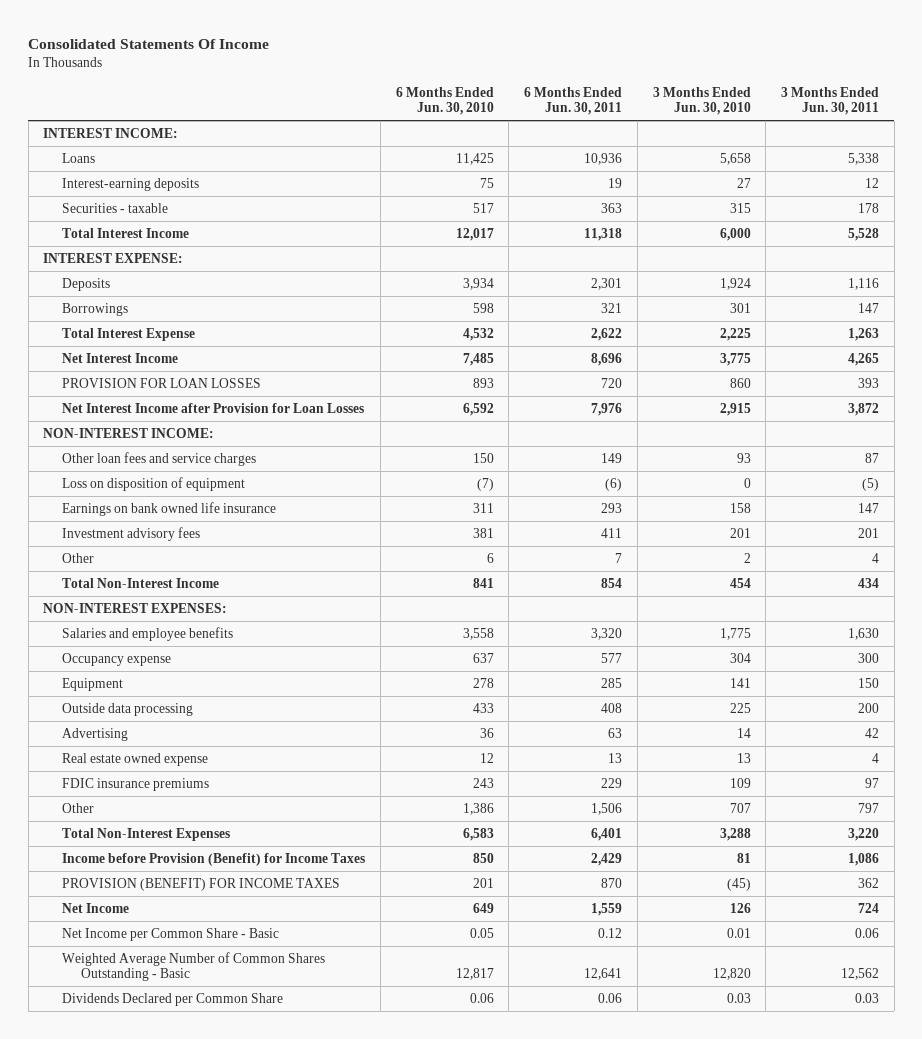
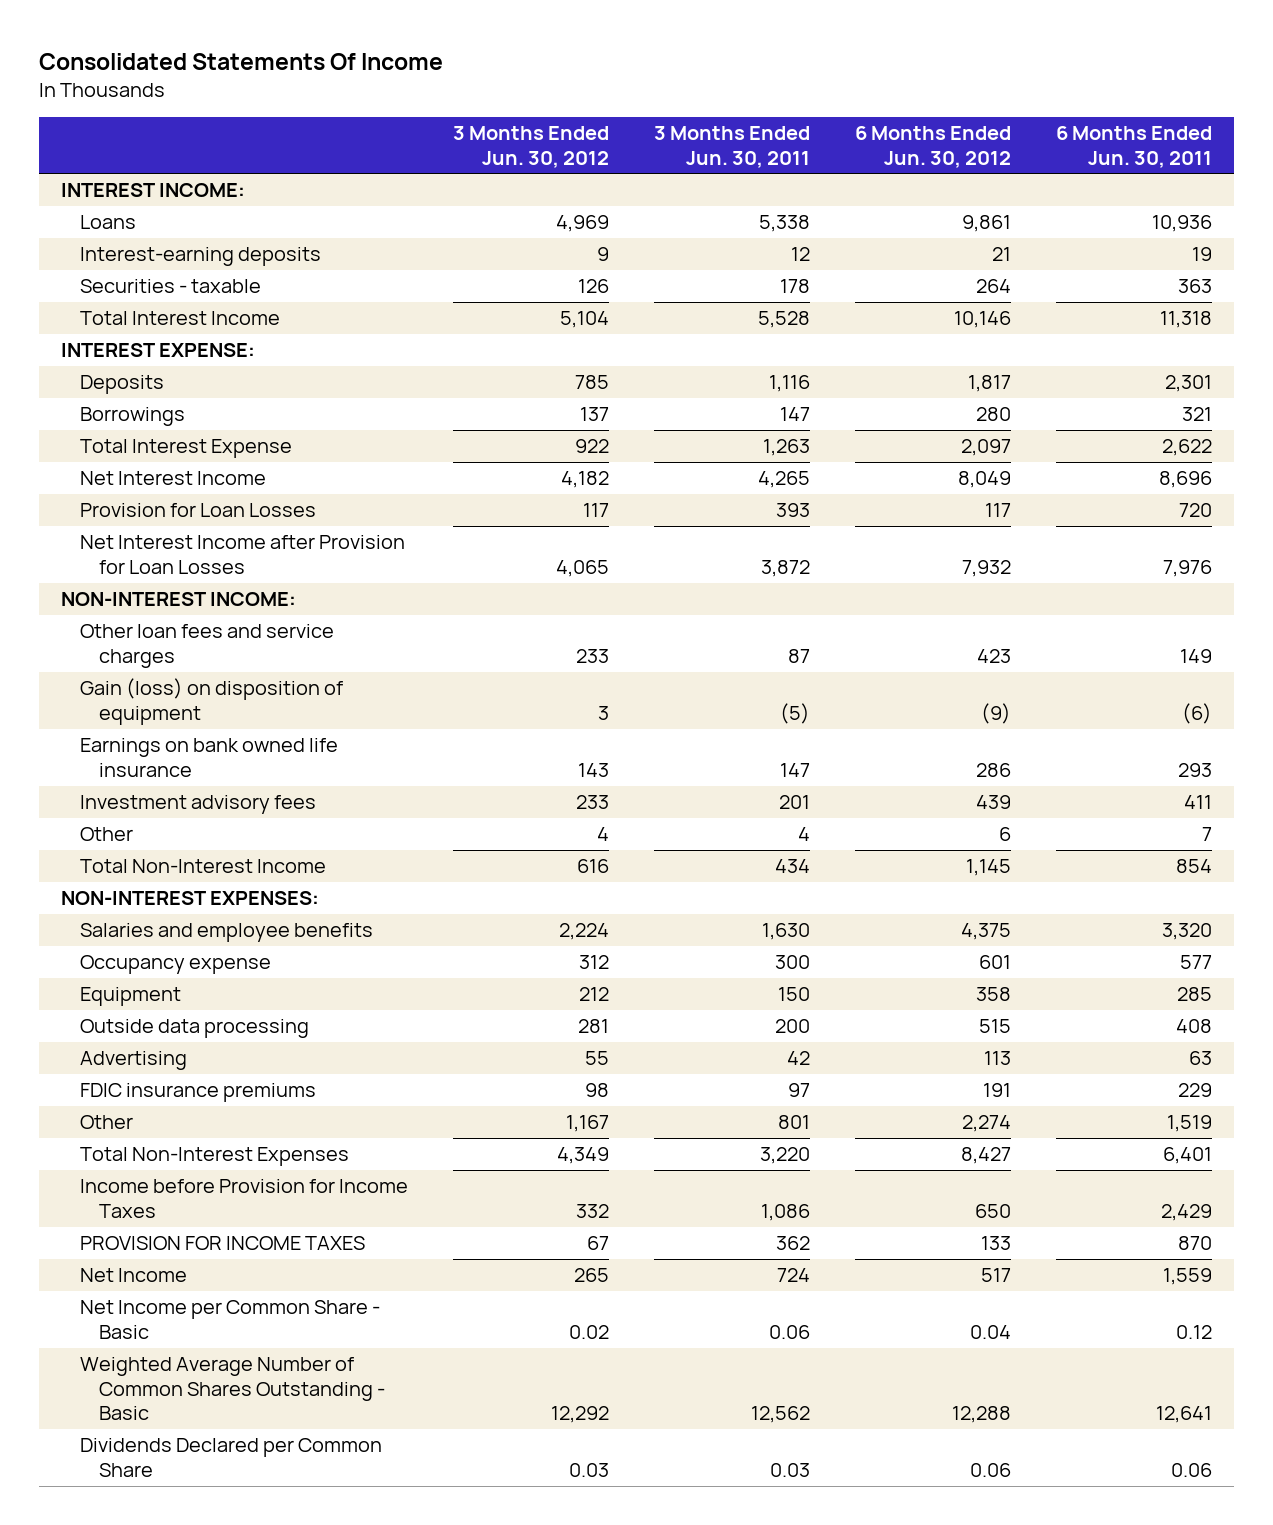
- | 6 Months Ended Jun. 30, 2010 | 6 Months Ended Jun. 30, 2011 | 3 Months Ended Jun. 30, 2010 | 3 Months Ended Jun. 30, 2011
+ | 3 Months Ended Jun. 30, 2012 | 3 Months Ended Jun. 30, 2011 | 6 Months Ended Jun. 30, 2012 | 6 Months Ended Jun. 30, 2011
- PROVISION FOR LOAN LOSSES | 893 | 720 | 860 | 393
+ Provision for Loan Losses | 117 | 393 | 117 | 720
- Loss on disposition of equipment | (7) | (6) | 0 | (5)
+ Gain (loss) on disposition of equipment | 3 | (5) | (9) | (6)
- Real estate owned expense | 12 | 13 | 13 | 4
- Other | 1,386 | 1,506 | 707 | 797
+ Other | 1,167 | 801 | 2,274 | 1,519
- Income before Provision (Benefit) for Income Taxes | 850 | 2,429 | 81 | 1,086
- PROVISION (BENEFIT) FOR INCOME TAXES | 201 | 870 | (45) | 362
+ Income before Provision for Income Taxes | 332 | 1,086 | 650 | 2,429
+ PROVISION FOR INCOME TAXES | 67 | 362 | 133 | 870

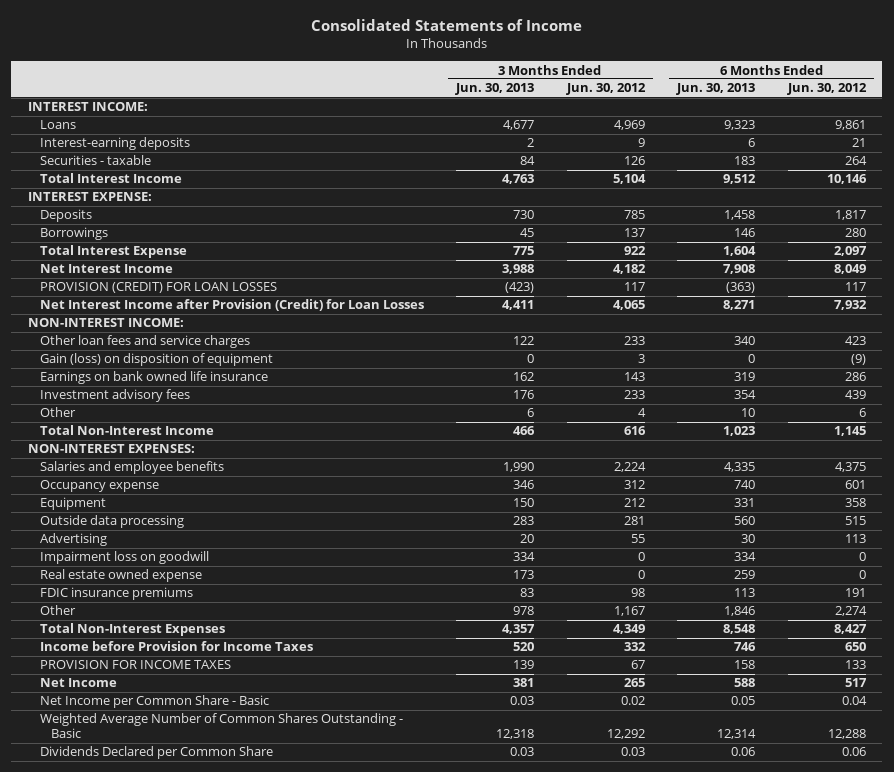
- Consolidated Statements Of Income
+ Consolidated Statements of Income
- | 3 Months Ended Jun. 30, 2012 | 3 Months Ended Jun. 30, 2011 | 6 Months Ended Jun. 30, 2012 | 6 Months Ended Jun. 30, 2011
+ | 3 Months Ended Jun. 30, 2013 | 3 Months Ended Jun. 30, 2012 | 6 Months Ended Jun. 30, 2013 | 6 Months Ended Jun. 30, 2012
- Provision for Loan Losses | 117 | 393 | 117 | 720
- Net Interest Income after Provision for Loan Losses | 4,065 | 3,872 | 7,932 | 7,976
+ PROVISION (CREDIT) FOR LOAN LOSSES | (423) | 117 | (363) | 117
+ Net Interest Income after Provision (Credit) for Loan Losses | 4,411 | 4,065 | 8,271 | 7,932
+ Impairment loss on goodwill | 334 | 0 | 334 | 0
+ Real estate owned expense | 173 | 0 | 259 | 0

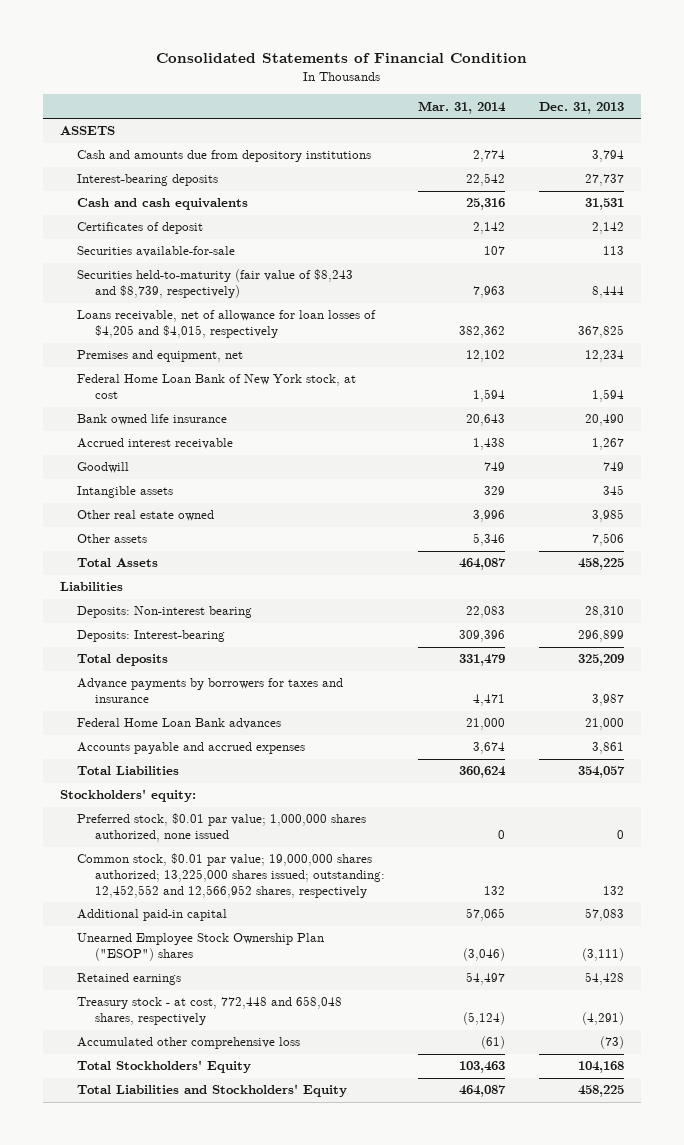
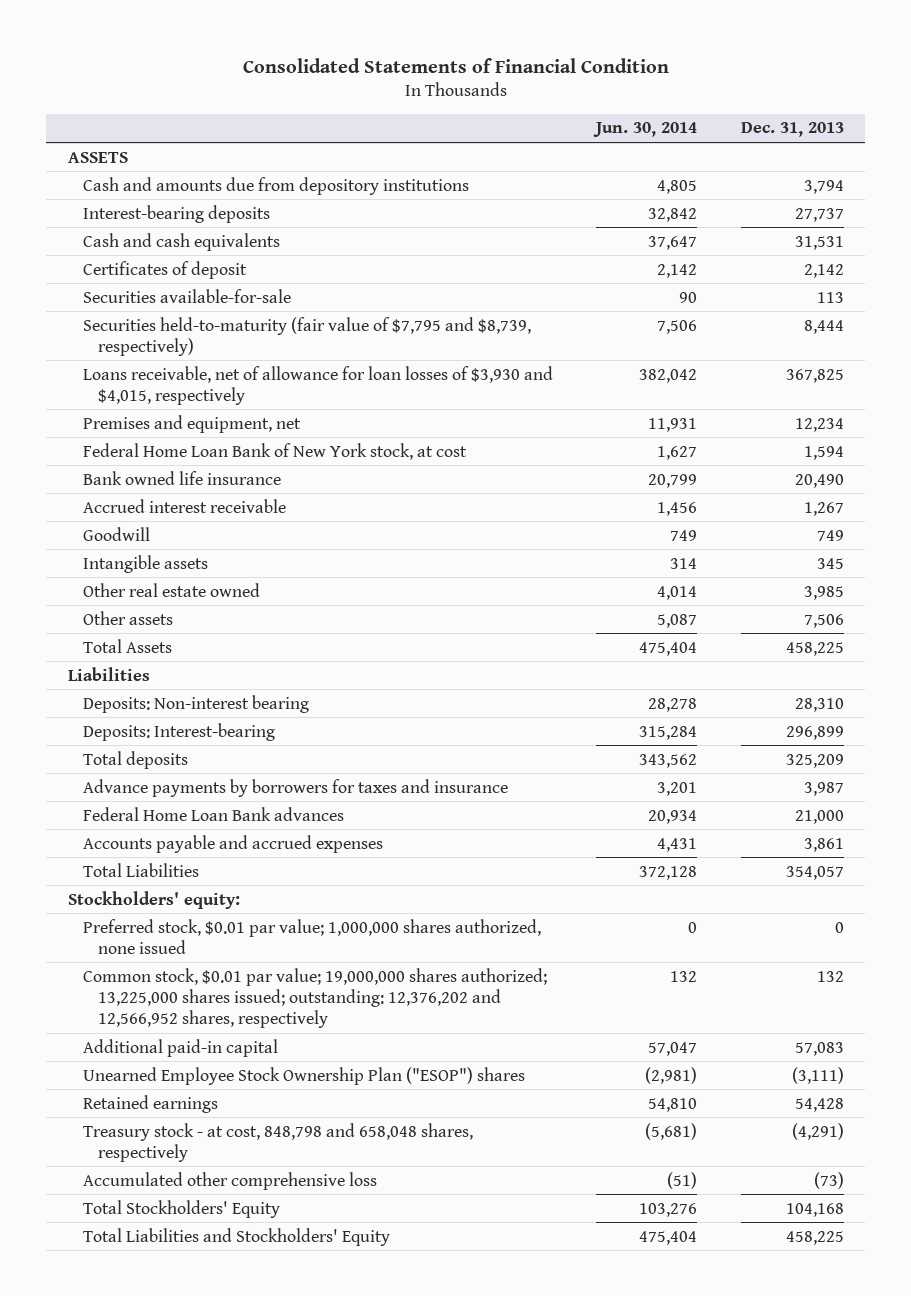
- | Mar. 31, 2014 | Dec. 31, 2013
+ | Jun. 30, 2014 | Dec. 31, 2013
- Securities held-to-maturity (fair value of $8,243 and $8,739, respectively) | 7,963 | 8,444
- Loans receivable, net of allowance for loan losses of $4,205 and $4,015, respectively | 382,362 | 367,825
+ Securities held-to-maturity (fair value of $7,795 and $8,739, respectively) | 7,506 | 8,444
+ Loans receivable, net of allowance for loan losses of $3,930 and $4,015, respectively | 382,042 | 367,825
- Common stock, $0.01 par value; 19,000,000 shares authorized; 13,225,000 shares issued; outstanding: 12,452,552 and 12,566,952 shares, respectively | 132 | 132
+ Common stock, $0.01 par value; 19,000,000 shares authorized; 13,225,000 shares issued; outstanding: 12,376,202 and 12,566,952 shares, respectively | 132 | 132
- Treasury stock - at cost, 772,448 and 658,048 shares, respectively | (5,124) | (4,291)
+ Treasury stock - at cost, 848,798 and 658,048 shares, respectively | (5,681) | (4,291)

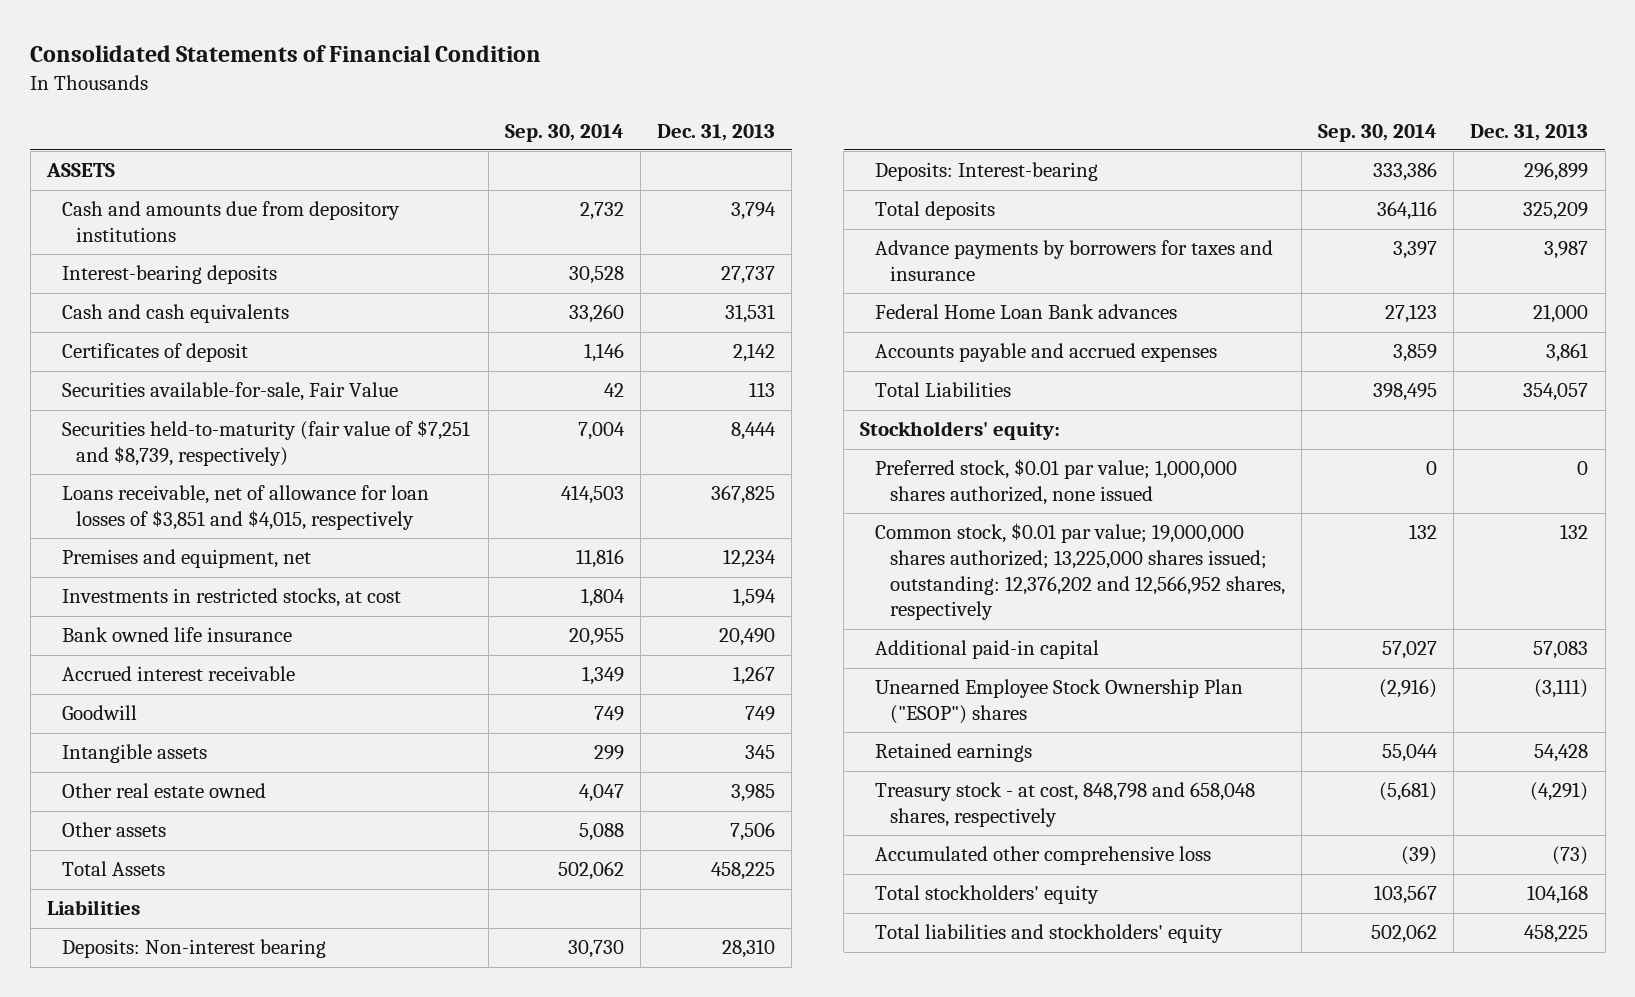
- | Jun. 30, 2014 | Dec. 31, 2013
+ | Sep. 30, 2014 | Dec. 31, 2013
- Securities available-for-sale | 90 | 113
- Securities held-to-maturity (fair value of $7,795 and $8,739, respectively) | 7,506 | 8,444
- Loans receivable, net of allowance for loan losses of $3,930 and $4,015, respectively | 382,042 | 367,825
+ Securities available-for-sale, Fair Value | 42 | 113
+ Securities held-to-maturity (fair value of $7,251 and $8,739, respectively) | 7,004 | 8,444
+ Loans receivable, net of allowance for loan losses of $3,851 and $4,015, respectively | 414,503 | 367,825
- Federal Home Loan Bank of New York stock, at cost | 1,627 | 1,594
+ Investments in restricted stocks, at cost | 1,804 | 1,594
- Total Stockholders' Equity | 103,276 | 104,168
- Total Liabilities and Stockholders' Equity | 475,404 | 458,225
+ Total stockholders' equity | 103,567 | 104,168
+ Total liabilities and stockholders' equity | 502,062 | 458,225

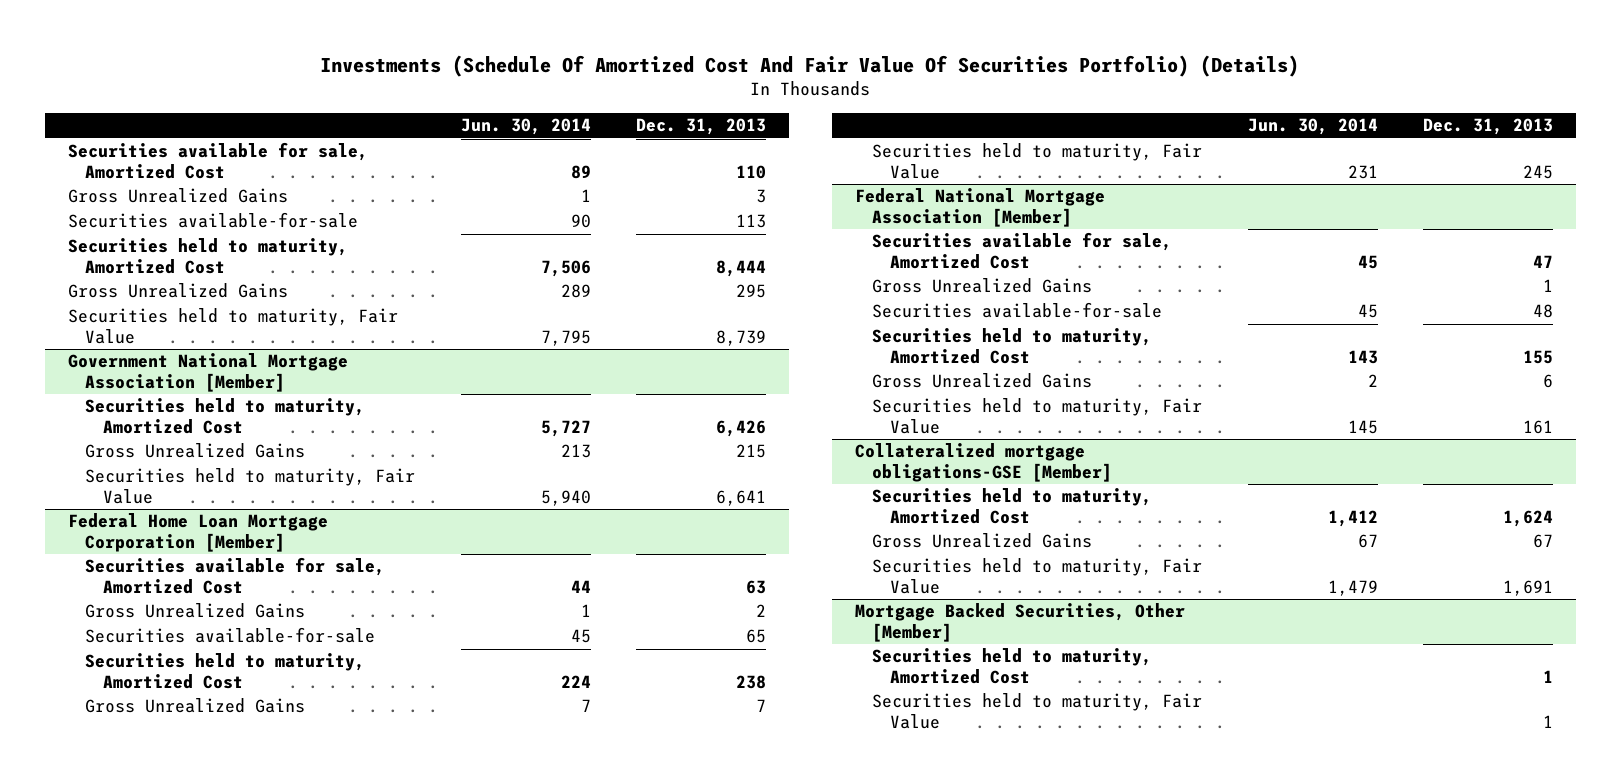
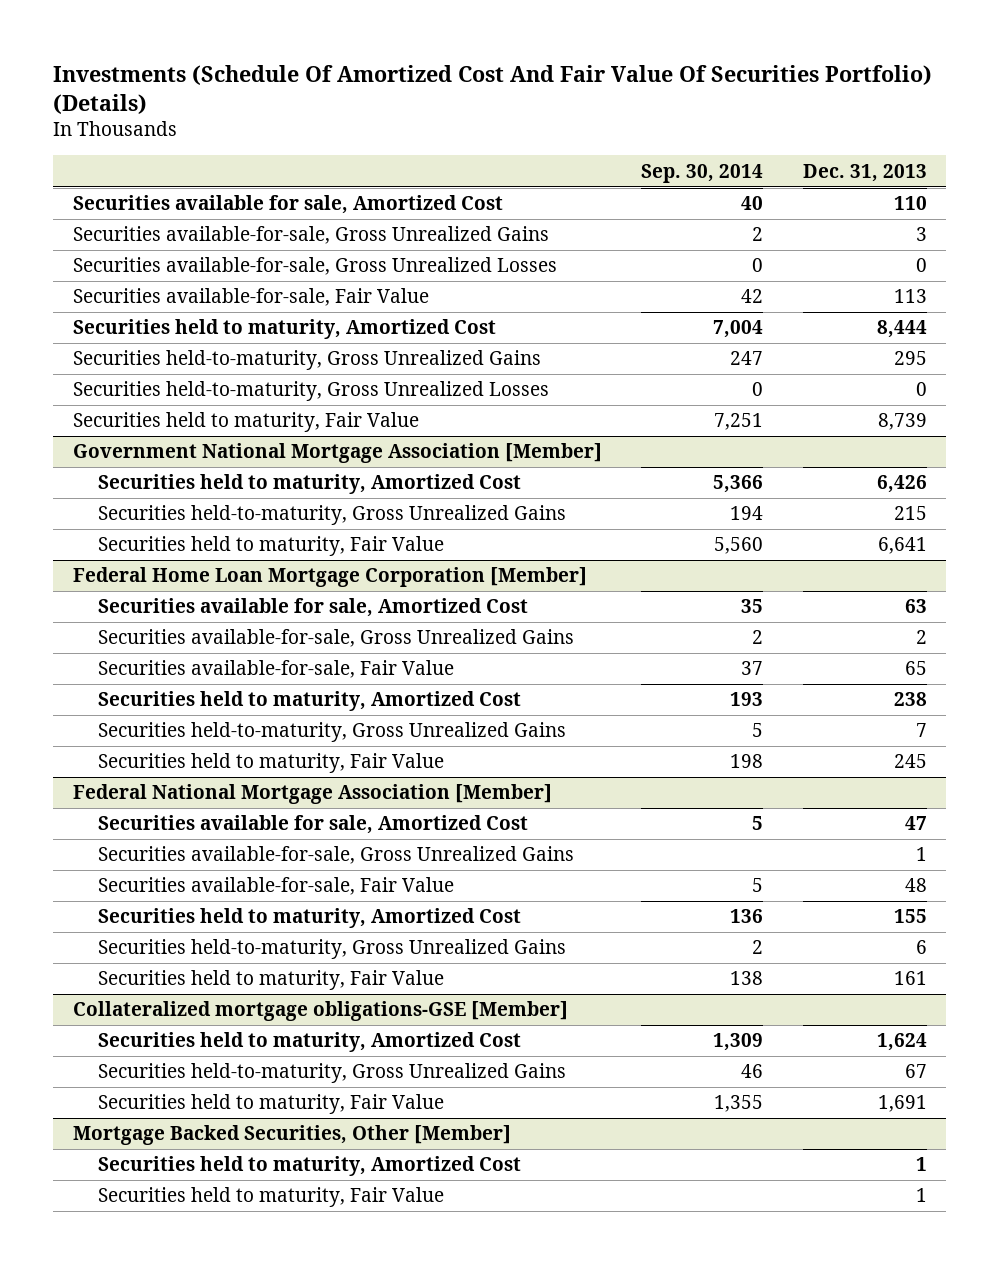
- | Jun. 30, 2014 | Dec. 31, 2013
+ | Sep. 30, 2014 | Dec. 31, 2013
- Gross Unrealized Gains | 1 | 3
- Securities available-for-sale | 90 | 113
+ Securities available-for-sale, Gross Unrealized Gains | 2 | 3
+ Securities available-for-sale, Gross Unrealized Losses | 0 | 0
+ Securities available-for-sale, Fair Value | 42 | 113
- Gross Unrealized Gains | 289 | 295
+ Securities held-to-maturity, Gross Unrealized Gains | 247 | 295
+ Securities held-to-maturity, Gross Unrealized Losses | 0 | 0
@ Government National Mortgage Association [Member]
- Gross Unrealized Gains | 213 | 215
+ Securities held-to-maturity, Gross Unrealized Gains | 194 | 215
@ Federal Home Loan Mortgage Corporation [Member]
- Gross Unrealized Gains | 1 | 2
- Securities available-for-sale | 45 | 65
+ Securities available-for-sale, Gross Unrealized Gains | 2 | 2
+ Securities available-for-sale, Fair Value | 37 | 65
- Gross Unrealized Gains | 7 | 7
+ Securities held-to-maturity, Gross Unrealized Gains | 5 | 7
@ Federal National Mortgage Association [Member]
- Gross Unrealized Gains | | 1
- Securities available-for-sale | 45 | 48
+ Securities available-for-sale, Gross Unrealized Gains | | 1
+ Securities available-for-sale, Fair Value | 5 | 48
- Gross Unrealized Gains | 2 | 6
+ Securities held-to-maturity, Gross Unrealized Gains | 2 | 6
@ Collateralized mortgage obligations-GSE [Member]
- Gross Unrealized Gains | 67 | 67
+ Securities held-to-maturity, Gross Unrealized Gains | 46 | 67

